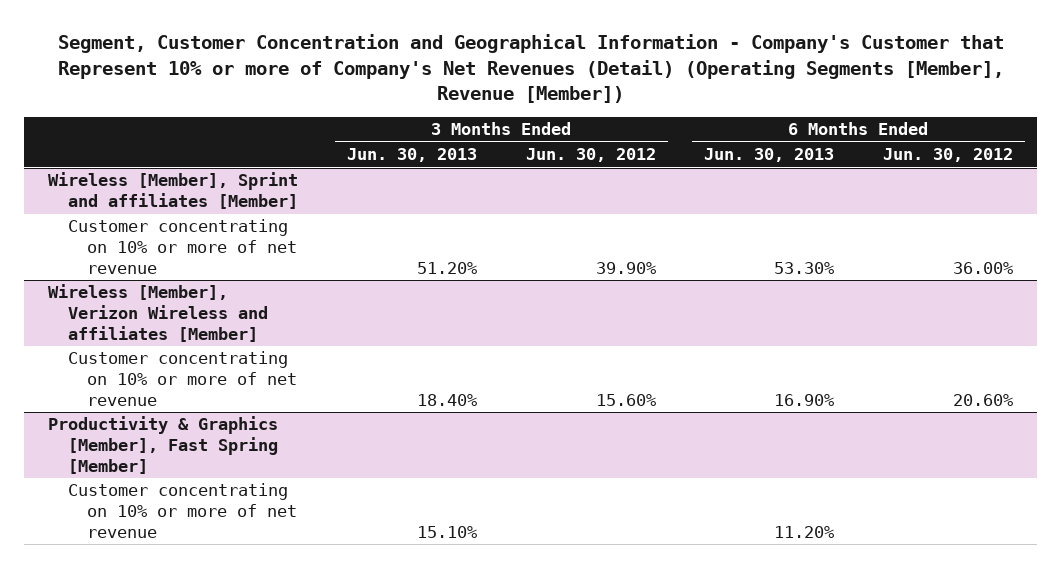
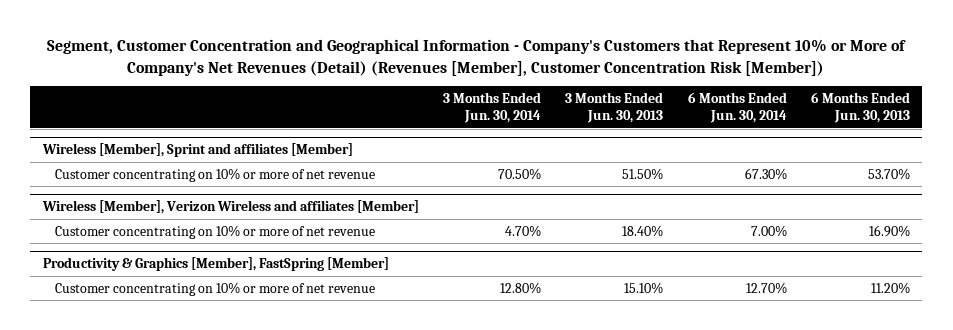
- Segment, Customer Concentration and Geographical Information - Company's Customer that Represent 10% or more of Company's Net Revenues (Detail) (Operating Segments [Member], Revenue [Member])
+ Segment, Customer Concentration and Geographical Information - Company's Customers that Represent 10% or More of Company's Net Revenues (Detail) (Revenues [Member], Customer Concentration Risk [Member])
- | 3 Months Ended Jun. 30, 2013 | 3 Months Ended Jun. 30, 2012 | 6 Months Ended Jun. 30, 2013 | 6 Months Ended Jun. 30, 2012
+ | 3 Months Ended Jun. 30, 2014 | 3 Months Ended Jun. 30, 2013 | 6 Months Ended Jun. 30, 2014 | 6 Months Ended Jun. 30, 2013
@ Wireless [Member], Sprint and affiliates [Member]
- Customer concentrating on 10% or more of net revenue | 51.20% | 39.90% | 53.30% | 36.00%
+ Customer concentrating on 10% or more of net revenue | 70.50% | 51.50% | 67.30% | 53.70%
- Productivity & Graphics [Member], Fast Spring [Member]
+ Productivity & Graphics [Member], FastSpring [Member]

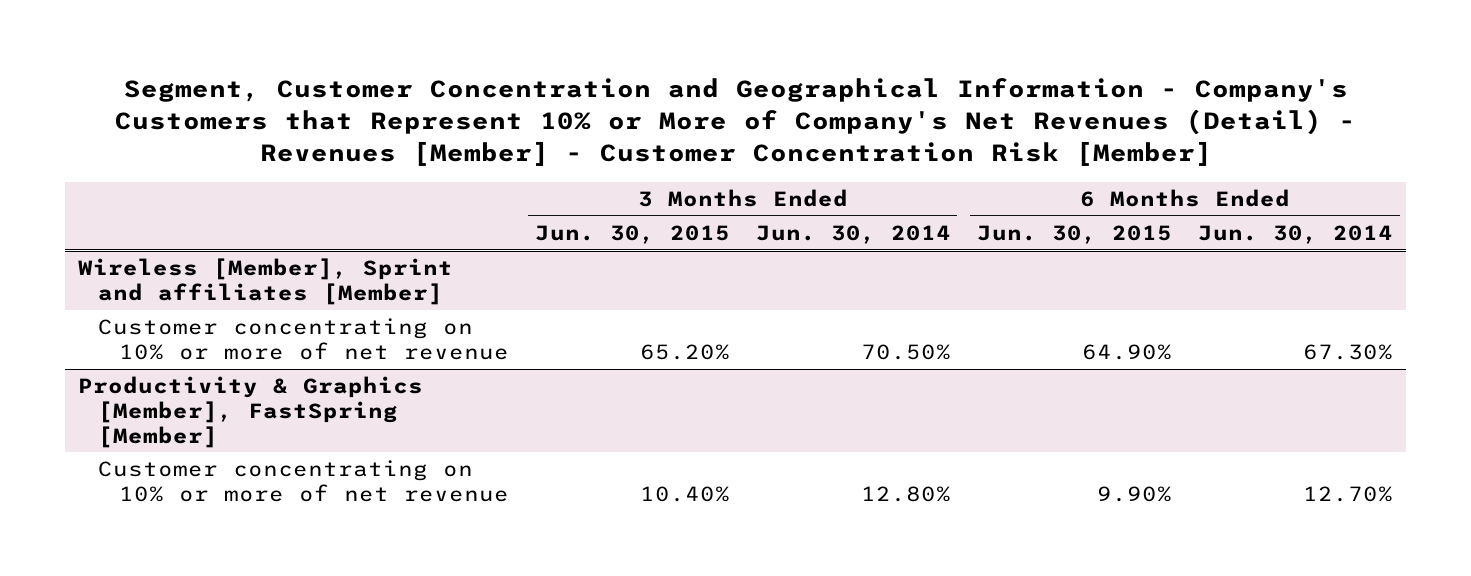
- Segment, Customer Concentration and Geographical Information - Company's Customers that Represent 10% or More of Company's Net Revenues (Detail) (Revenues [Member], Customer Concentration Risk [Member])
+ Segment, Customer Concentration and Geographical Information - Company's Customers that Represent 10% or More of Company's Net Revenues (Detail) - Revenues [Member] - Customer Concentration Risk [Member]
- | 3 Months Ended Jun. 30, 2014 | 3 Months Ended Jun. 30, 2013 | 6 Months Ended Jun. 30, 2014 | 6 Months Ended Jun. 30, 2013
+ | 3 Months Ended Jun. 30, 2015 | 3 Months Ended Jun. 30, 2014 | 6 Months Ended Jun. 30, 2015 | 6 Months Ended Jun. 30, 2014
- Wireless [Member], Verizon Wireless and affiliates [Member]
- Customer concentrating on 10% or more of net revenue | 4.70% | 18.40% | 7.00% | 16.90%

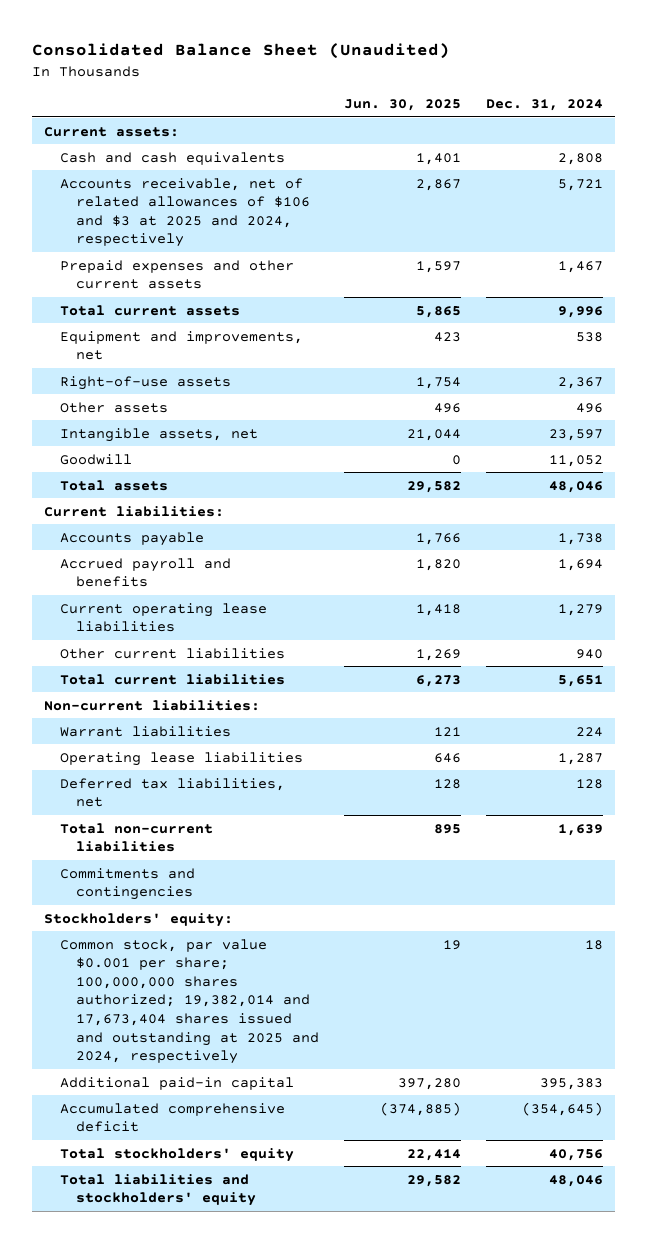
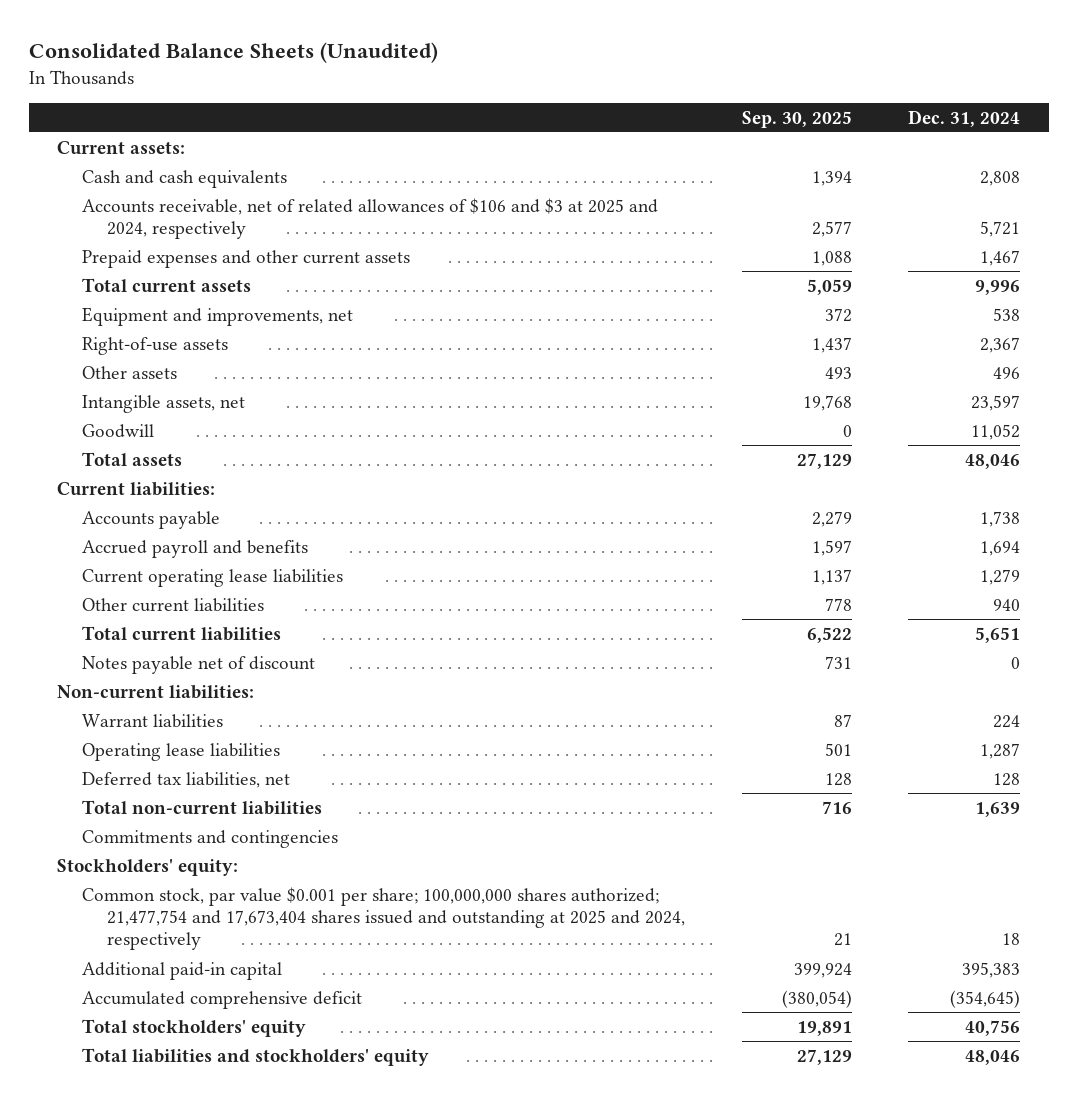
- Consolidated Balance Sheet (Unaudited)
+ Consolidated Balance Sheets (Unaudited)
- | Jun. 30, 2025 | Dec. 31, 2024
+ | Sep. 30, 2025 | Dec. 31, 2024
+ Notes payable net of discount | 731 | 0
- Common stock, par value $0.001 per share; 100,000,000 shares authorized; 19,382,014 and 17,673,404 shares issued and outstanding at 2025 and 2024, respectively | 19 | 18
+ Common stock, par value $0.001 per share; 100,000,000 shares authorized; 21,477,754 and 17,673,404 shares issued and outstanding at 2025 and 2024, respectively | 21 | 18

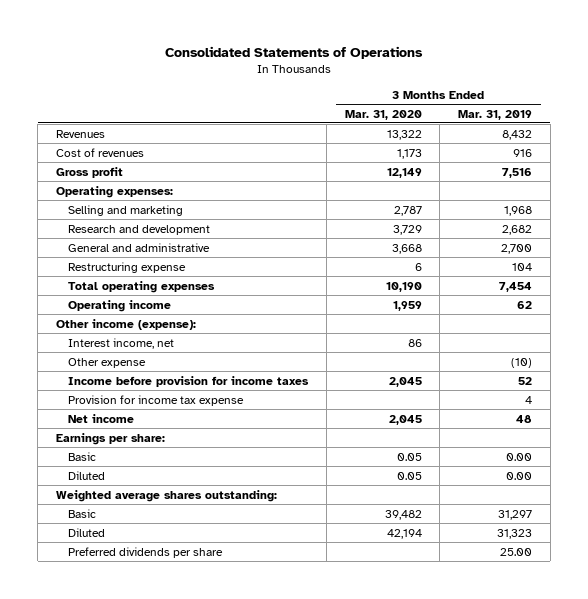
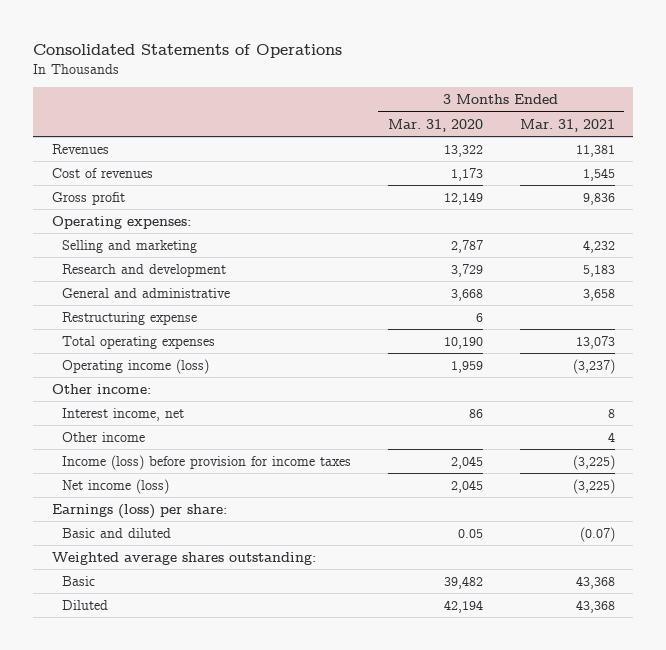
- | 3 Months Ended Mar. 31, 2020 | 3 Months Ended Mar. 31, 2019
+ | 3 Months Ended Mar. 31, 2020 | 3 Months Ended Mar. 31, 2021
- Operating income | 1,959 | 62
- Other income (expense):
+ Operating income (loss) | 1,959 | (3,237)
+ Other income:
- Other expense | | (10)
- Income before provision for income taxes | 2,045 | 52
- Provision for income tax expense | | 4
- Net income | 2,045 | 48
- Earnings per share:
- Basic | 0.05 | 0.00
- Diluted | 0.05 | 0.00
+ Other income | | 4
+ Income (loss) before provision for income taxes | 2,045 | (3,225)
+ Net income (loss) | 2,045 | (3,225)
+ Earnings (loss) per share:
+ Basic and diluted | 0.05 | (0.07)
- Preferred dividends per share | | 25.00

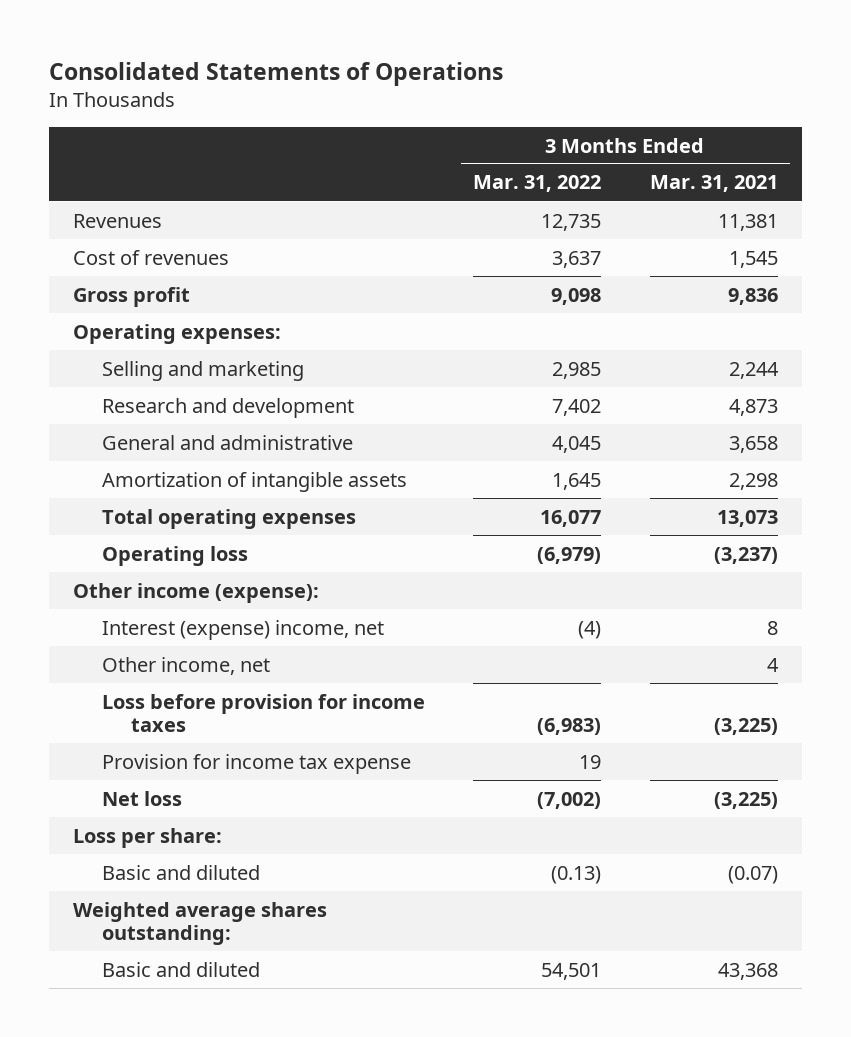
- | 3 Months Ended Mar. 31, 2020 | 3 Months Ended Mar. 31, 2021
+ | 3 Months Ended Mar. 31, 2022 | 3 Months Ended Mar. 31, 2021
- Selling and marketing | 2,787 | 4,232
- Research and development | 3,729 | 5,183
+ Selling and marketing | 2,985 | 2,244
+ Research and development | 7,402 | 4,873
- Restructuring expense | 6 |
+ Amortization of intangible assets | 1,645 | 2,298
- Operating income (loss) | 1,959 | (3,237)
- Other income:
- Interest income, net | 86 | 8
- Other income | | 4
- Income (loss) before provision for income taxes | 2,045 | (3,225)
- Net income (loss) | 2,045 | (3,225)
- Earnings (loss) per share:
+ Operating loss | (6,979) | (3,237)
+ Other income (expense):
+ Interest (expense) income, net | (4) | 8
+ Other income, net | | 4
+ Loss before provision for income taxes | (6,983) | (3,225)
+ Provision for income tax expense | 19 |
+ Net loss | (7,002) | (3,225)
+ Loss per share:
- Basic | 39,482 | 43,368
- Diluted | 42,194 | 43,368
+ Basic and diluted | 54,501 | 43,368

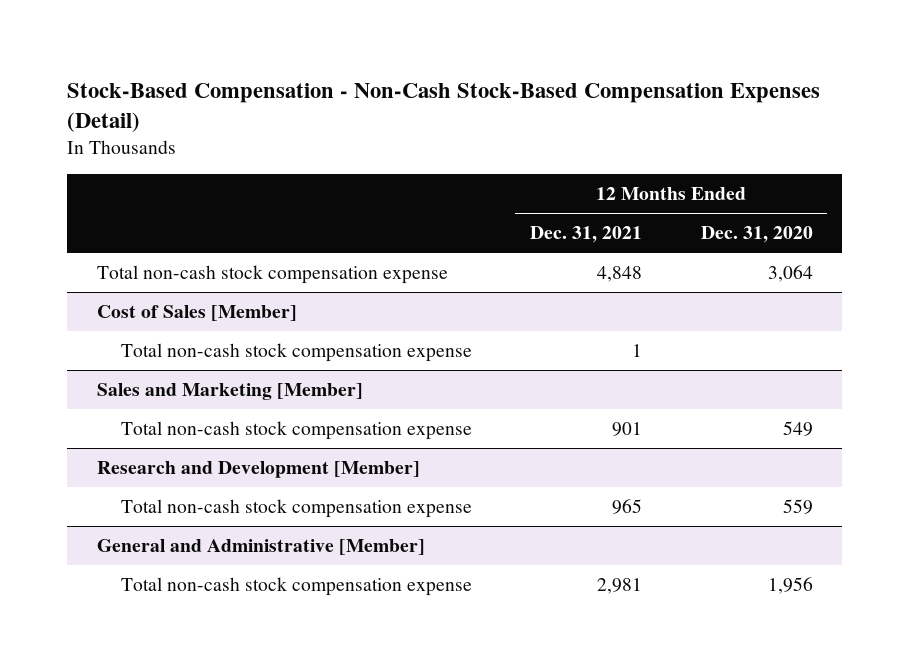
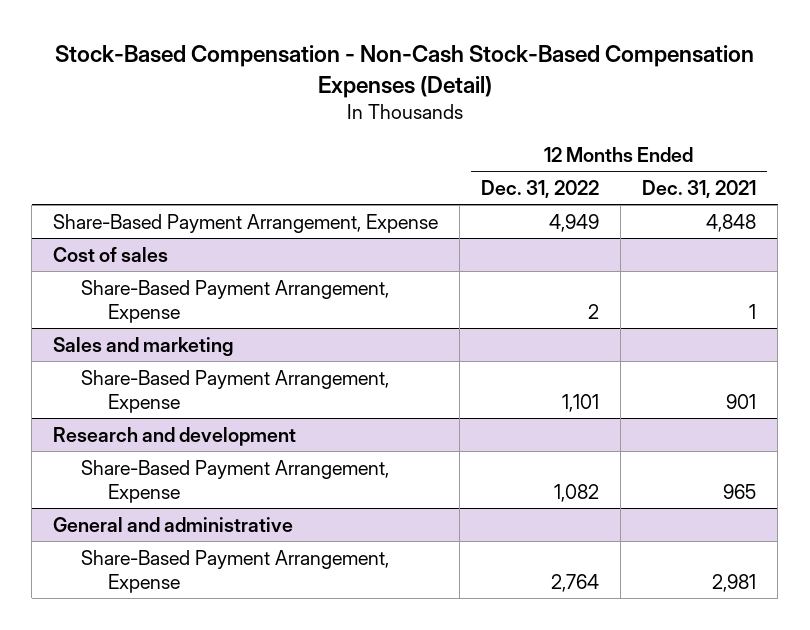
- | 12 Months Ended Dec. 31, 2021 | 12 Months Ended Dec. 31, 2020
+ | 12 Months Ended Dec. 31, 2022 | 12 Months Ended Dec. 31, 2021
- Total non-cash stock compensation expense | 4,848 | 3,064
- Cost of Sales [Member]
- Total non-cash stock compensation expense | 1 |
- Sales and Marketing [Member]
- Total non-cash stock compensation expense | 901 | 549
- Research and Development [Member]
- Total non-cash stock compensation expense | 965 | 559
- General and Administrative [Member]
- Total non-cash stock compensation expense | 2,981 | 1,956
+ Share-Based Payment Arrangement, Expense | 4,949 | 4,848
+ Cost of sales
+ Share-Based Payment Arrangement, Expense | 2 | 1
+ Sales and marketing
+ Share-Based Payment Arrangement, Expense | 1,101 | 901
+ Research and development
+ Share-Based Payment Arrangement, Expense | 1,082 | 965
+ General and administrative
+ Share-Based Payment Arrangement, Expense | 2,764 | 2,981

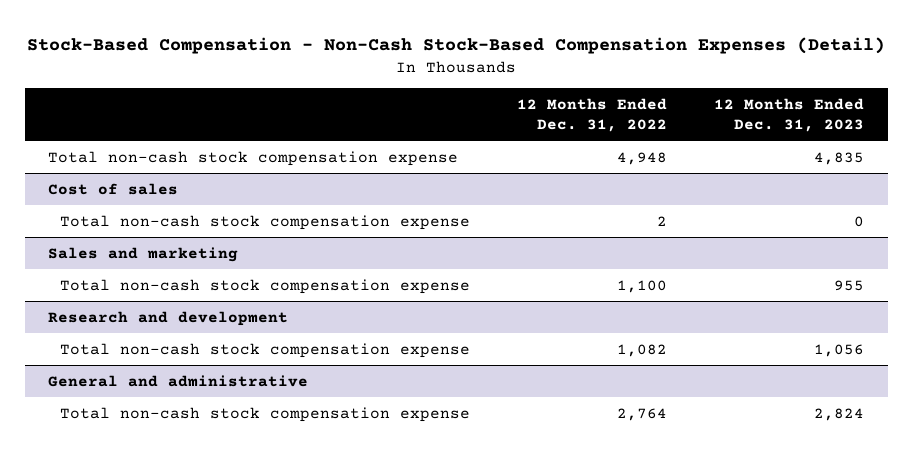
- | 12 Months Ended Dec. 31, 2022 | 12 Months Ended Dec. 31, 2021
+ | 12 Months Ended Dec. 31, 2022 | 12 Months Ended Dec. 31, 2023
- Share-Based Payment Arrangement, Expense | 4,949 | 4,848
+ Total non-cash stock compensation expense | 4,948 | 4,835
@ Cost of sales
- Share-Based Payment Arrangement, Expense | 2 | 1
+ Total non-cash stock compensation expense | 2 | 0
@ Sales and marketing
- Share-Based Payment Arrangement, Expense | 1,101 | 901
+ Total non-cash stock compensation expense | 1,100 | 955
@ Research and development
- Share-Based Payment Arrangement, Expense | 1,082 | 965
+ Total non-cash stock compensation expense | 1,082 | 1,056
@ General and administrative
- Share-Based Payment Arrangement, Expense | 2,764 | 2,981
+ Total non-cash stock compensation expense | 2,764 | 2,824

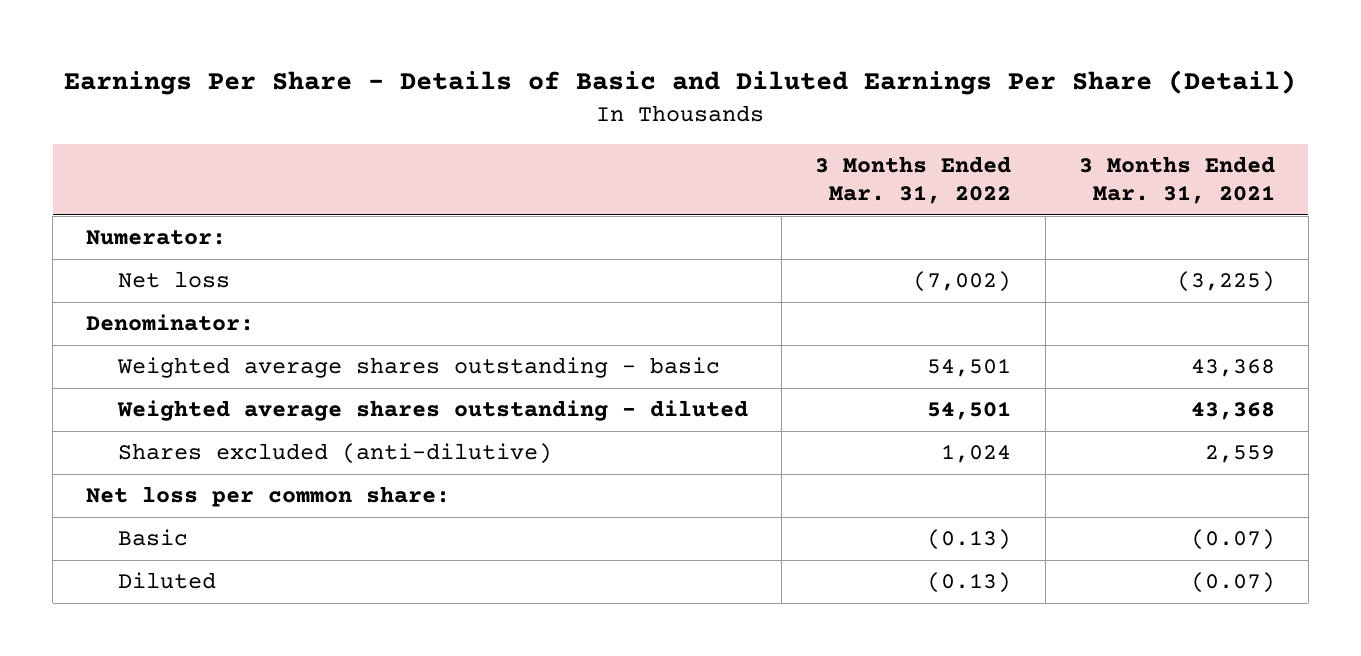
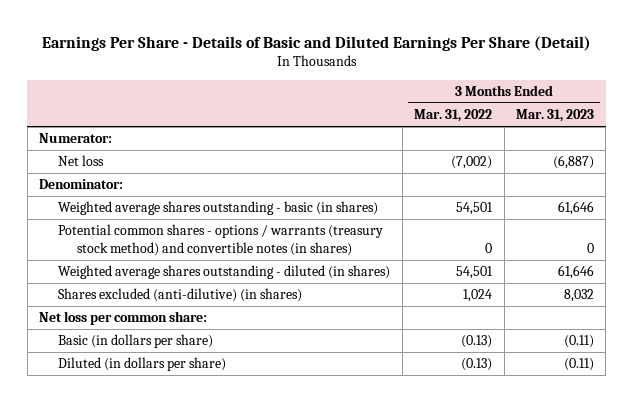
- | 3 Months Ended Mar. 31, 2022 | 3 Months Ended Mar. 31, 2021
+ | 3 Months Ended Mar. 31, 2022 | 3 Months Ended Mar. 31, 2023
- Weighted average shares outstanding - basic | 54,501 | 43,368
- Weighted average shares outstanding - diluted | 54,501 | 43,368
- Shares excluded (anti-dilutive) | 1,024 | 2,559
+ Weighted average shares outstanding - basic (in shares) | 54,501 | 61,646
+ Potential common shares - options / warrants (treasury stock method) and convertible notes (in shares) | 0 | 0
+ Weighted average shares outstanding - diluted (in shares) | 54,501 | 61,646
+ Shares excluded (anti-dilutive) (in shares) | 1,024 | 8,032
- Basic | (0.13) | (0.07)
- Diluted | (0.13) | (0.07)
+ Basic (in dollars per share) | (0.13) | (0.11)
+ Diluted (in dollars per share) | (0.13) | (0.11)

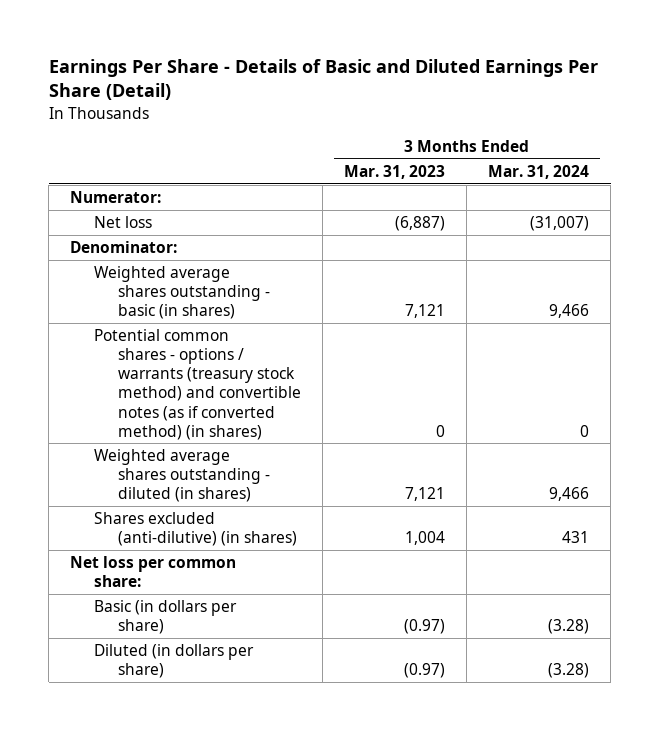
- | 3 Months Ended Mar. 31, 2022 | 3 Months Ended Mar. 31, 2023
+ | 3 Months Ended Mar. 31, 2023 | 3 Months Ended Mar. 31, 2024
- Weighted average shares outstanding - basic (in shares) | 54,501 | 61,646
- Potential common shares - options / warrants (treasury stock method) and convertible notes (in shares) | 0 | 0
- Weighted average shares outstanding - diluted (in shares) | 54,501 | 61,646
- Shares excluded (anti-dilutive) (in shares) | 1,024 | 8,032
+ Weighted average shares outstanding - basic (in shares) | 7,121 | 9,466
+ Potential common shares - options / warrants (treasury stock method) and convertible notes (as if converted method) (in shares) | 0 | 0
+ Weighted average shares outstanding - diluted (in shares) | 7,121 | 9,466
+ Shares excluded (anti-dilutive) (in shares) | 1,004 | 431
- Basic (in dollars per share) | (0.13) | (0.11)
- Diluted (in dollars per share) | (0.13) | (0.11)
+ Basic (in dollars per share) | (0.97) | (3.28)
+ Diluted (in dollars per share) | (0.97) | (3.28)

